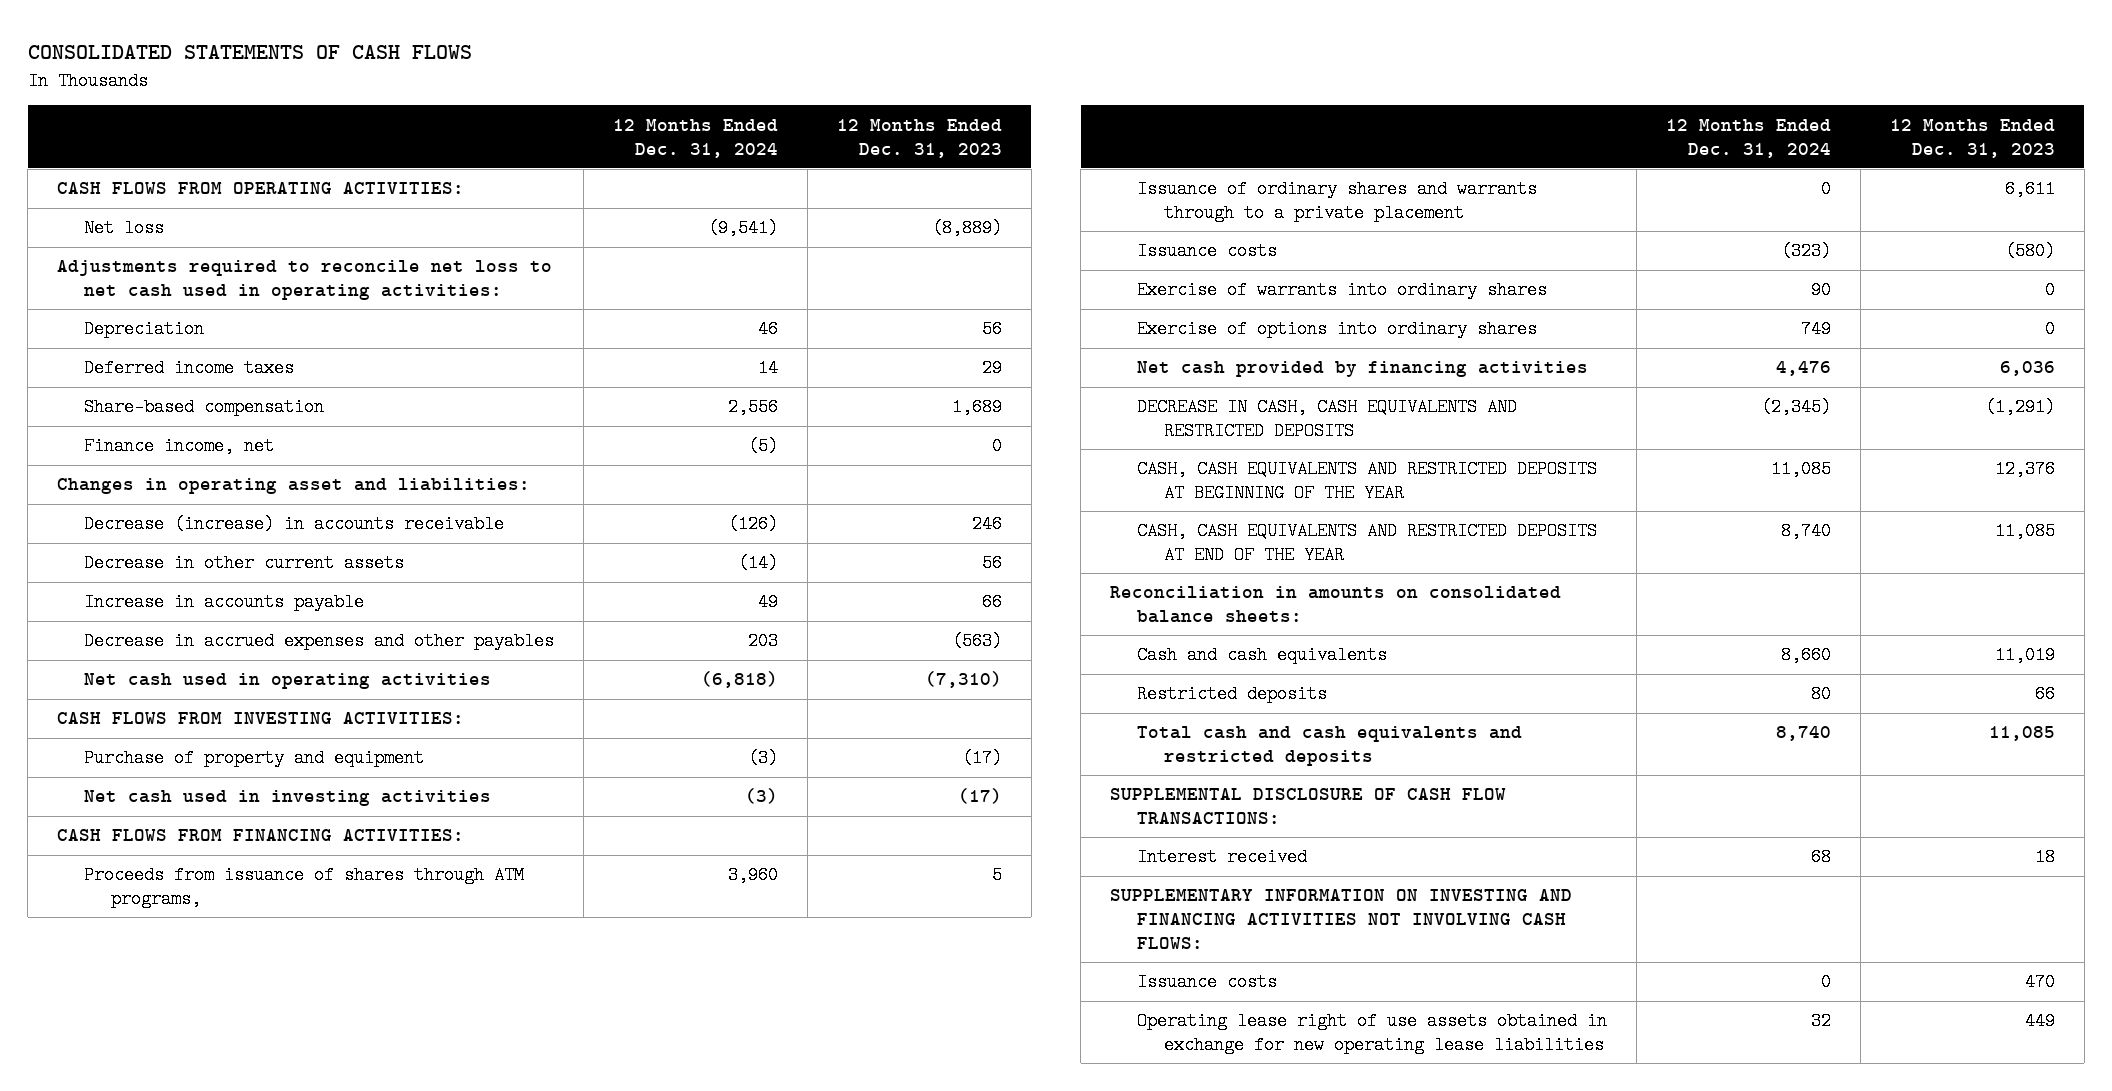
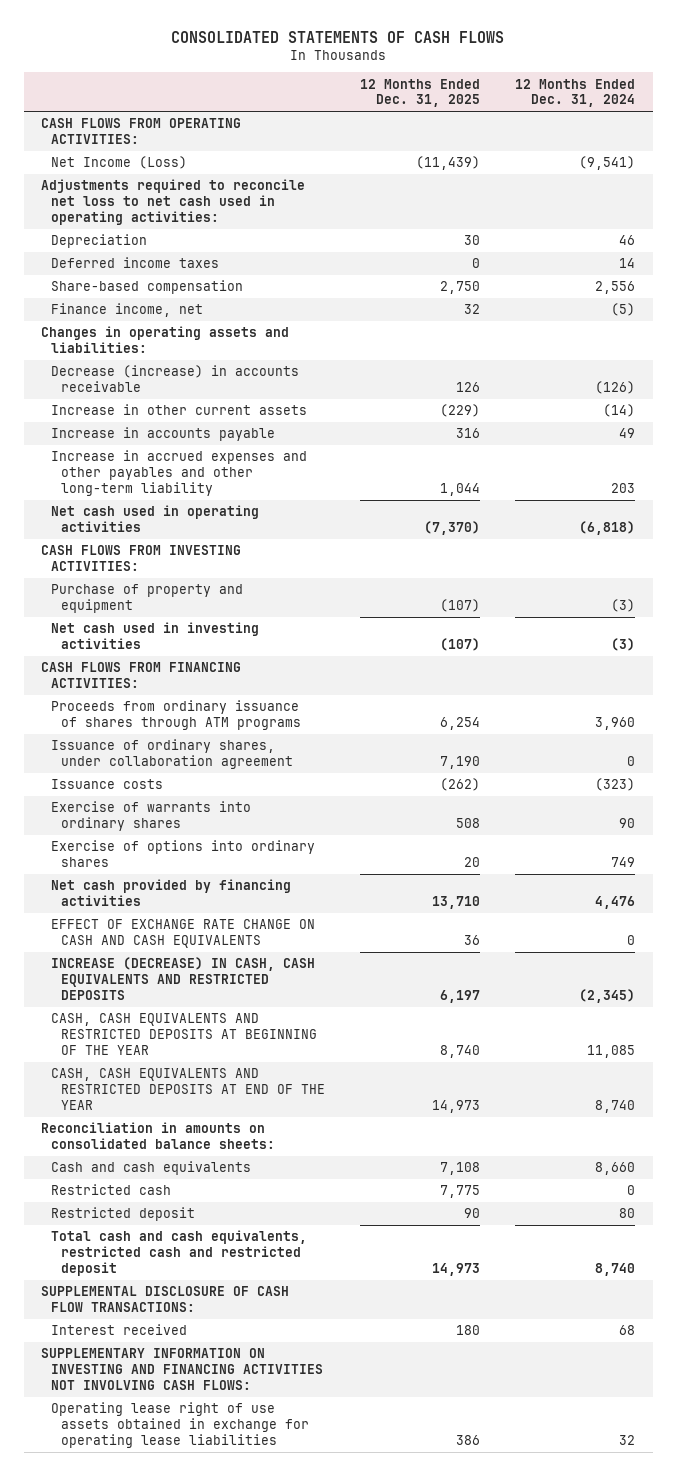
- | 12 Months Ended Dec. 31, 2024 | 12 Months Ended Dec. 31, 2023
+ | 12 Months Ended Dec. 31, 2025 | 12 Months Ended Dec. 31, 2024
- Net loss | (9,541) | (8,889)
+ Net Income (Loss) | (11,439) | (9,541)
- Changes in operating asset and liabilities:
+ Changes in operating assets and liabilities:
- Decrease in other current assets | (14) | 56
+ Increase in other current assets | (229) | (14)
- Decrease in accrued expenses and other payables | 203 | (563)
+ Increase in accrued expenses and other payables and other long-term liability | 1,044 | 203
- Proceeds from issuance of shares through ATM programs, | 3,960 | 5
- Issuance of ordinary shares and warrants through to a private placement | 0 | 6,611
+ Proceeds from ordinary issuance of shares through ATM programs | 6,254 | 3,960
+ Issuance of ordinary shares, under collaboration agreement | 7,190 | 0
- DECREASE IN CASH, CASH EQUIVALENTS AND RESTRICTED DEPOSITS | (2,345) | (1,291)
+ EFFECT OF EXCHANGE RATE CHANGE ON CASH AND CASH EQUIVALENTS | 36 | 0
+ INCREASE (DECREASE) IN CASH, CASH EQUIVALENTS AND RESTRICTED DEPOSITS | 6,197 | (2,345)
- Restricted deposits | 80 | 66
- Total cash and cash equivalents and restricted deposits | 8,740 | 11,085
+ Restricted cash | 7,775 | 0
+ Restricted deposit | 90 | 80
+ Total cash and cash equivalents, restricted cash and restricted deposit | 14,973 | 8,740
- Issuance costs | 0 | 470
- Operating lease right of use assets obtained in exchange for new operating lease liabilities | 32 | 449
+ Operating lease right of use assets obtained in exchange for operating lease liabilities | 386 | 32

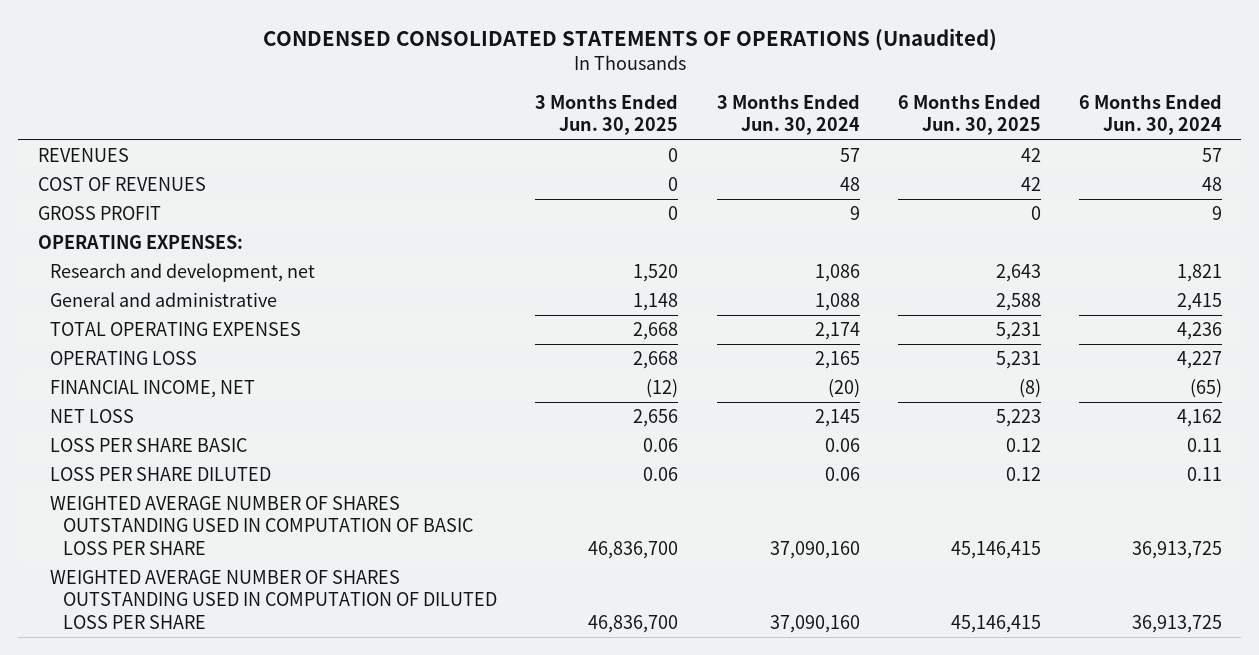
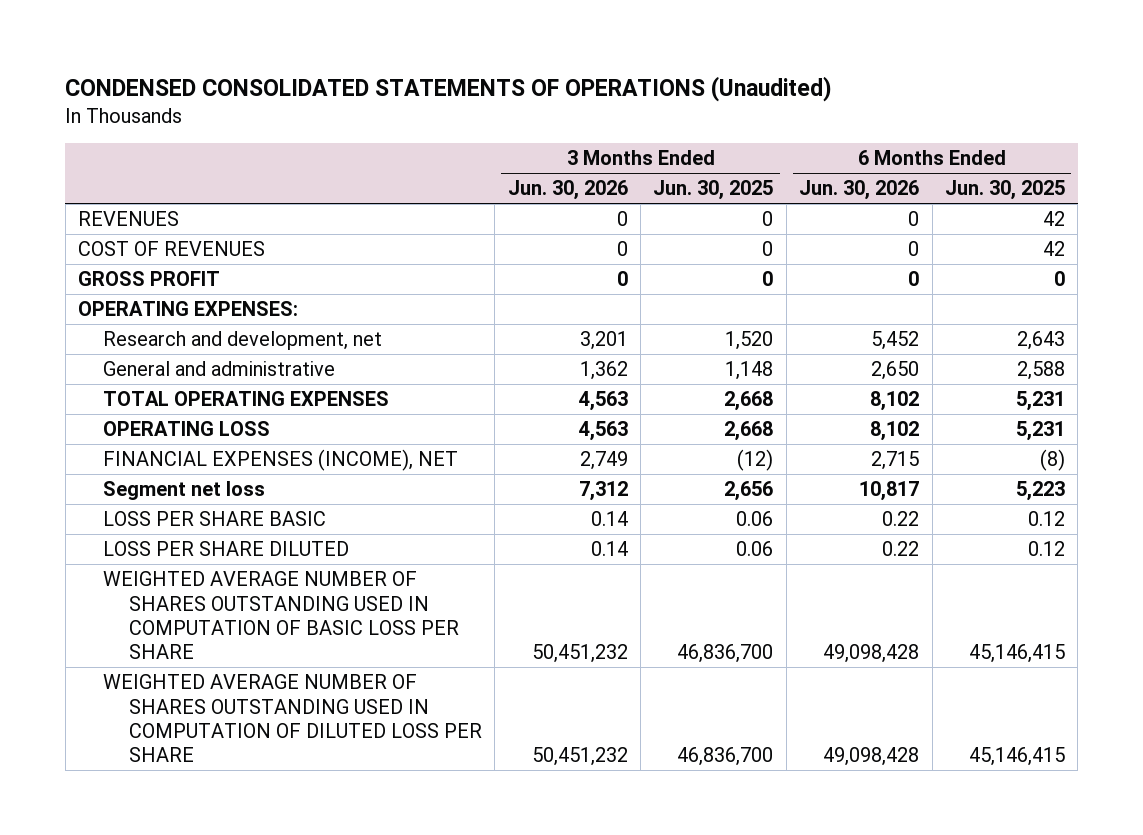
- | 3 Months Ended Jun. 30, 2025 | 3 Months Ended Jun. 30, 2024 | 6 Months Ended Jun. 30, 2025 | 6 Months Ended Jun. 30, 2024
+ | 3 Months Ended Jun. 30, 2026 | 3 Months Ended Jun. 30, 2025 | 6 Months Ended Jun. 30, 2026 | 6 Months Ended Jun. 30, 2025
- FINANCIAL INCOME, NET | (12) | (20) | (8) | (65)
- NET LOSS | 2,656 | 2,145 | 5,223 | 4,162
+ FINANCIAL EXPENSES (INCOME), NET | 2,749 | (12) | 2,715 | (8)
+ Segment net loss | 7,312 | 2,656 | 10,817 | 5,223

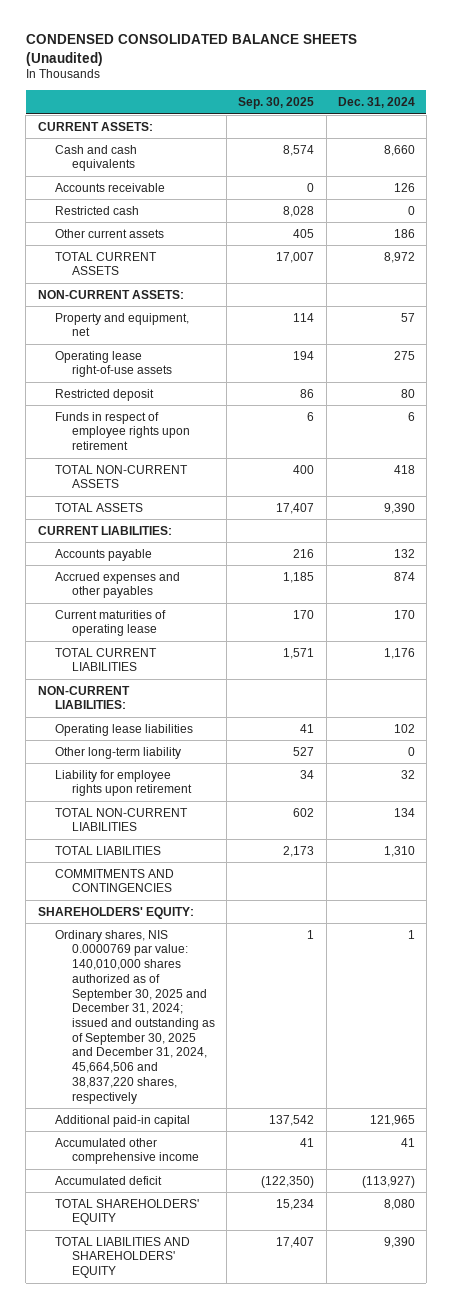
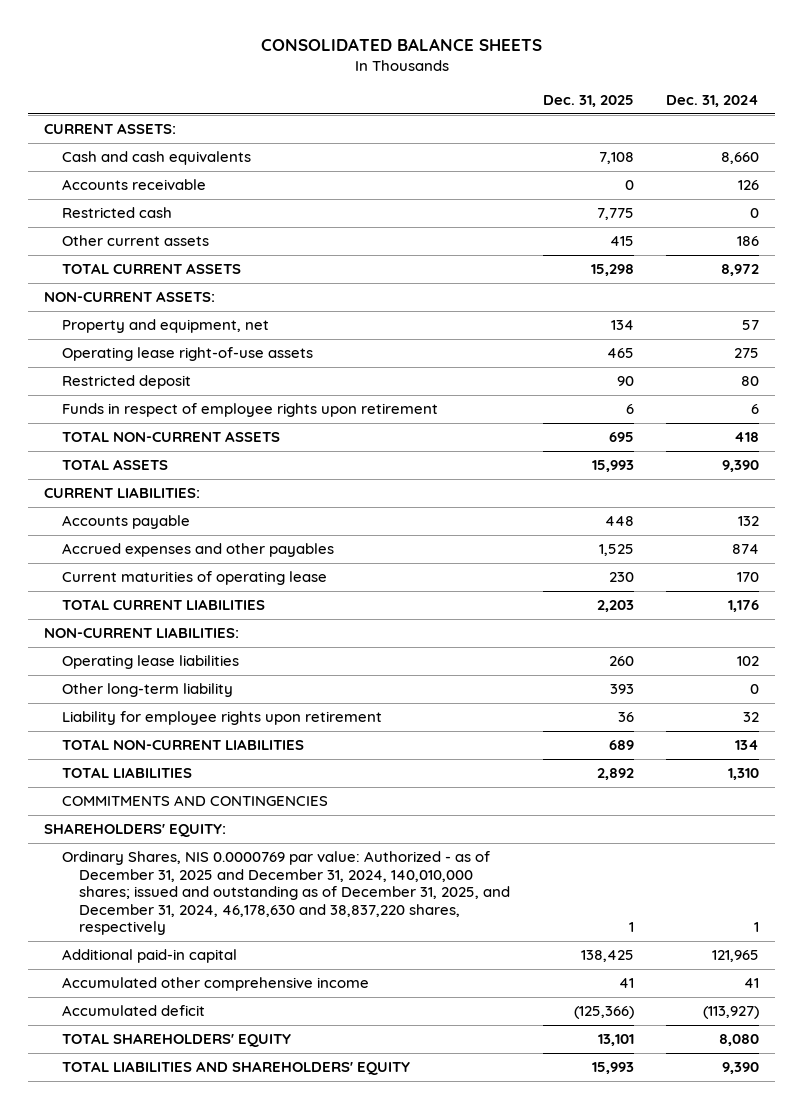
- CONDENSED CONSOLIDATED BALANCE SHEETS (Unaudited)
+ CONSOLIDATED BALANCE SHEETS
- | Sep. 30, 2025 | Dec. 31, 2024
+ | Dec. 31, 2025 | Dec. 31, 2024
- Ordinary shares, NIS 0.0000769 par value: 140,010,000 shares authorized as of September 30, 2025 and December 31, 2024; issued and outstanding as of September 30, 2025 and December 31, 2024, 45,664,506 and 38,837,220 shares, respectively | 1 | 1
+ Ordinary Shares, NIS 0.0000769 par value: Authorized - as of December 31, 2025 and December 31, 2024, 140,010,000 shares; issued and outstanding as of December 31, 2025, and December 31, 2024, 46,178,630 and 38,837,220 shares, respectively | 1 | 1

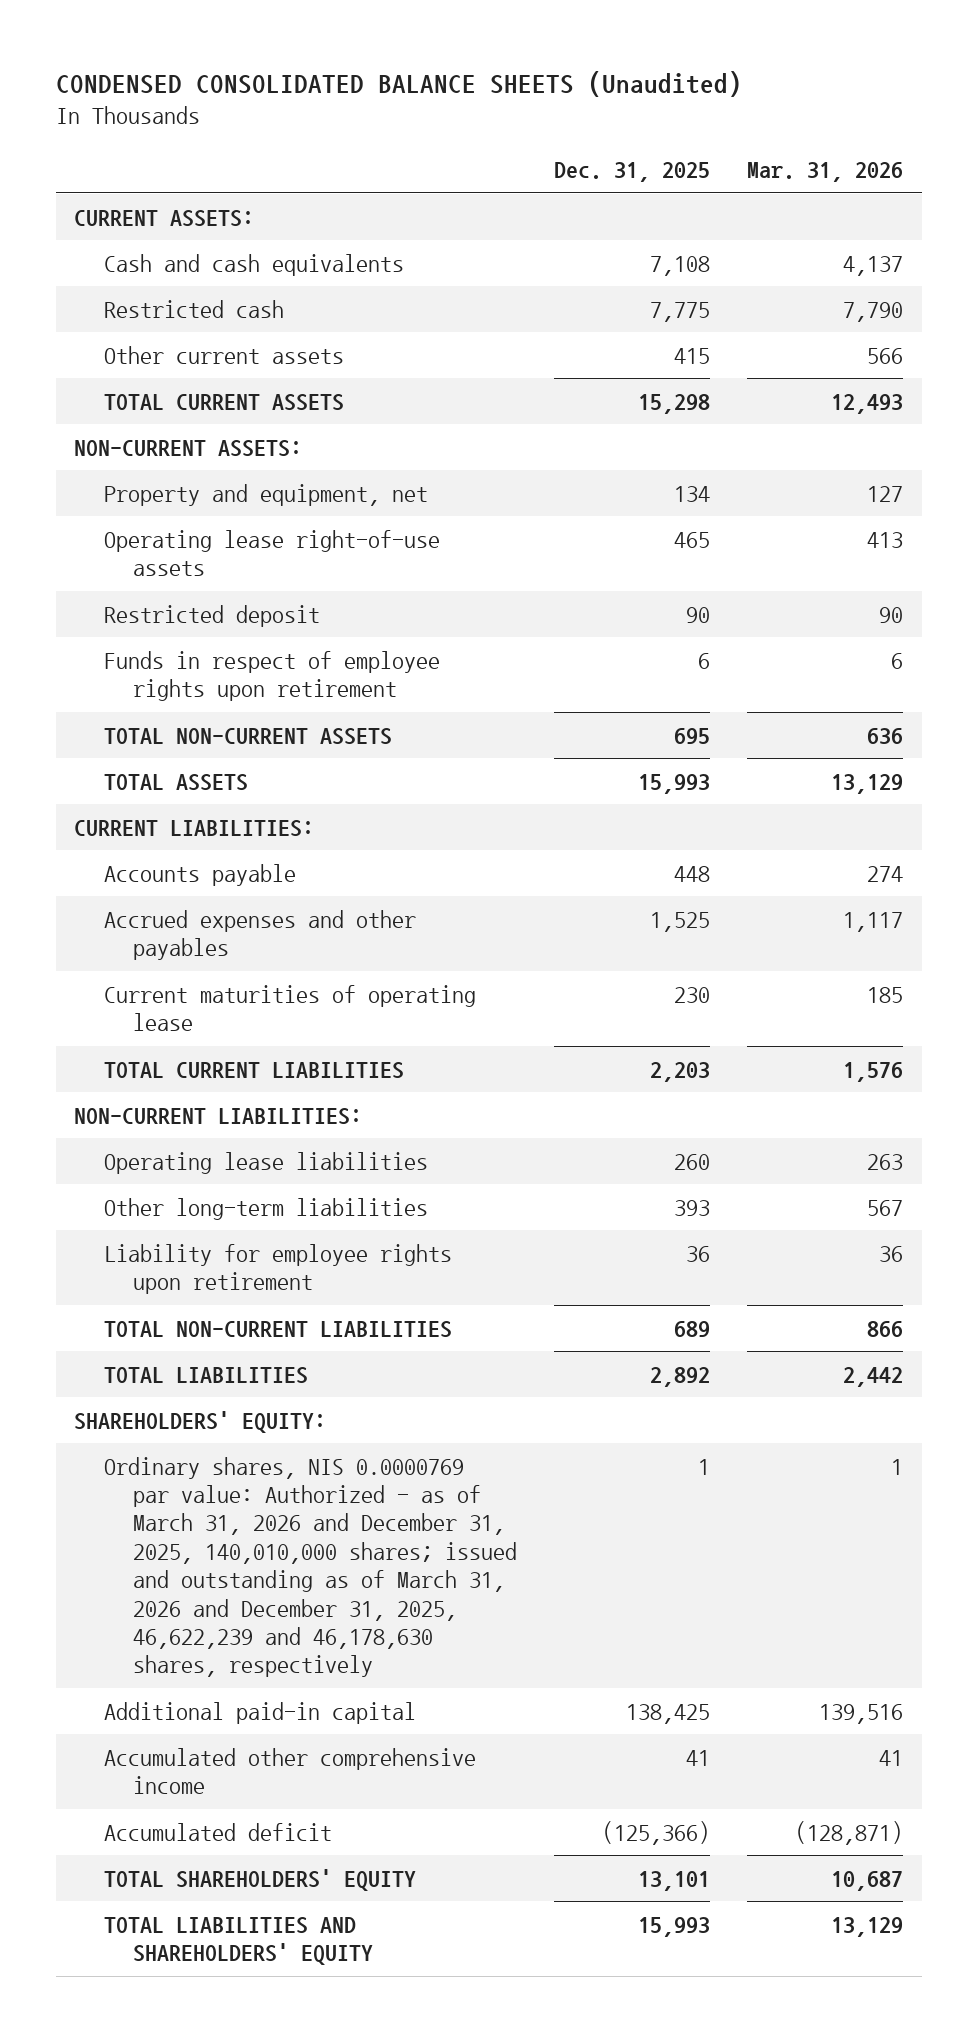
- CONSOLIDATED BALANCE SHEETS
+ CONDENSED CONSOLIDATED BALANCE SHEETS (Unaudited)
- | Dec. 31, 2025 | Dec. 31, 2024
+ | Dec. 31, 2025 | Mar. 31, 2026
- Accounts receivable | 0 | 126
- Other long-term liability | 393 | 0
+ Other long-term liabilities | 393 | 567
- COMMITMENTS AND CONTINGENCIES
- Ordinary Shares, NIS 0.0000769 par value: Authorized - as of December 31, 2025 and December 31, 2024, 140,010,000 shares; issued and outstanding as of December 31, 2025, and December 31, 2024, 46,178,630 and 38,837,220 shares, respectively | 1 | 1
+ Ordinary shares, NIS 0.0000769 par value: Authorized - as of March 31, 2026 and December 31, 2025, 140,010,000 shares; issued and outstanding as of March 31, 2026 and December 31, 2025, 46,622,239 and 46,178,630 shares, respectively | 1 | 1

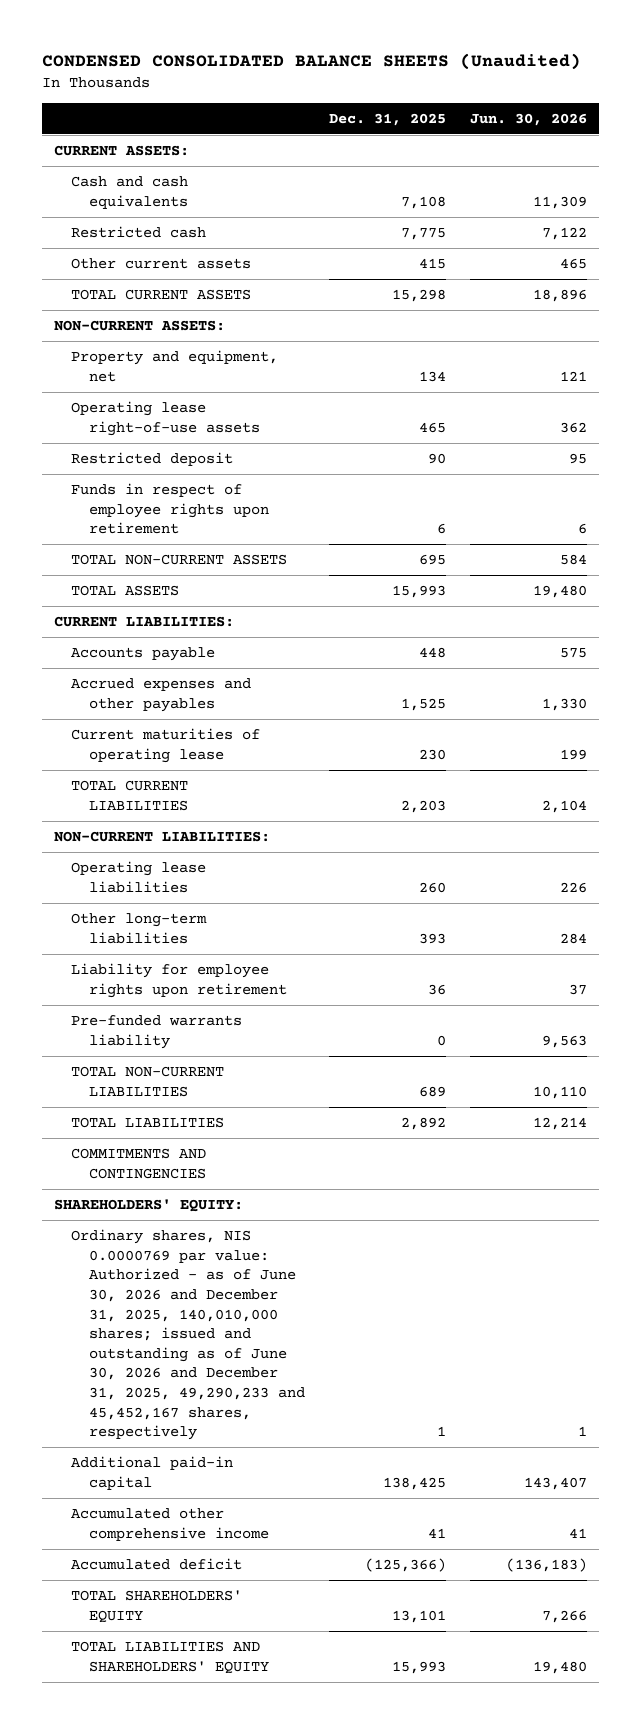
- | Dec. 31, 2025 | Mar. 31, 2026
+ | Dec. 31, 2025 | Jun. 30, 2026
+ Pre-funded warrants liability | 0 | 9,563
+ COMMITMENTS AND CONTINGENCIES
- Ordinary shares, NIS 0.0000769 par value: Authorized - as of March 31, 2026 and December 31, 2025, 140,010,000 shares; issued and outstanding as of March 31, 2026 and December 31, 2025, 46,622,239 and 46,178,630 shares, respectively | 1 | 1
+ Ordinary shares, NIS 0.0000769 par value: Authorized - as of June 30, 2026 and December 31, 2025, 140,010,000 shares; issued and outstanding as of June 30, 2026 and December 31, 2025, 49,290,233 and 45,452,167 shares, respectively | 1 | 1

